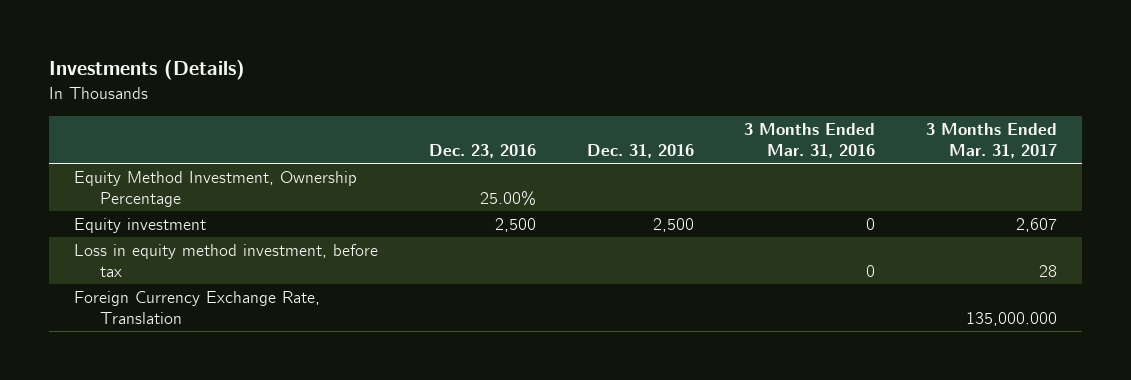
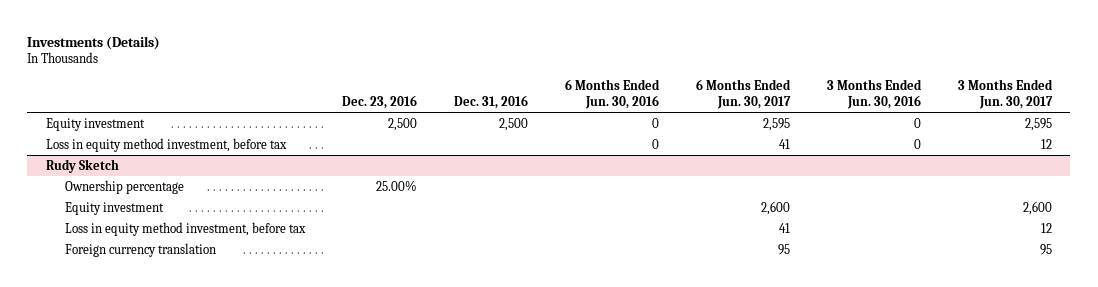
- | Dec. 23, 2016 | Dec. 31, 2016 | 3 Months Ended Mar. 31, 2016 | 3 Months Ended Mar. 31, 2017
+ | Dec. 23, 2016 | Dec. 31, 2016 | 6 Months Ended Jun. 30, 2016 | 6 Months Ended Jun. 30, 2017 | 3 Months Ended Jun. 30, 2016 | 3 Months Ended Jun. 30, 2017
- Equity Method Investment, Ownership Percentage | 25.00% | | |
- Foreign Currency Exchange Rate, Translation | | | | 135,000.000
+ Rudy Sketch
+ Ownership percentage | 25.00% | | | | |
+ Equity investment | | | | 2,600 | | 2,600
+ Loss in equity method investment, before tax | | | | 41 | | 12
+ Foreign currency translation | | | | 95 | | 95

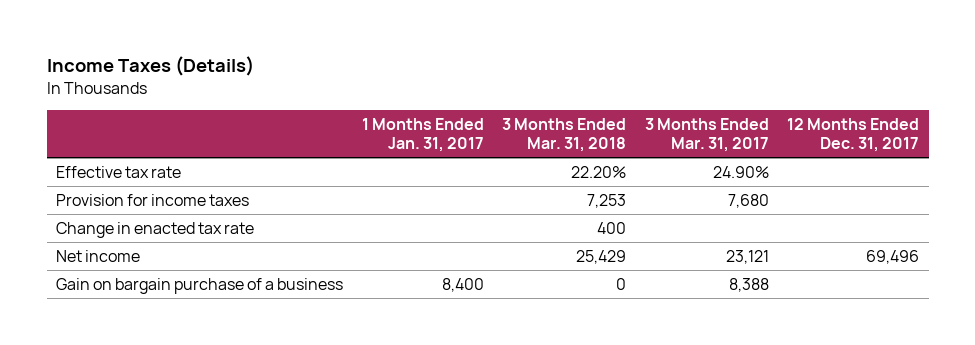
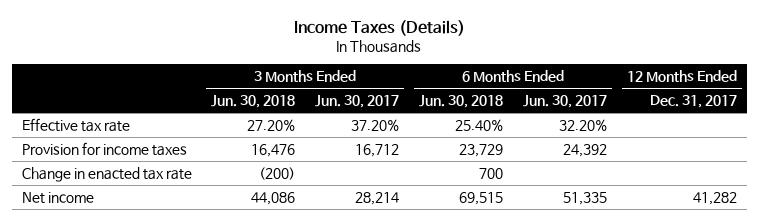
- | 1 Months Ended Jan. 31, 2017 | 3 Months Ended Mar. 31, 2018 | 3 Months Ended Mar. 31, 2017 | 12 Months Ended Dec. 31, 2017
+ | 3 Months Ended Jun. 30, 2018 | 3 Months Ended Jun. 30, 2017 | 6 Months Ended Jun. 30, 2018 | 6 Months Ended Jun. 30, 2017 | 12 Months Ended Dec. 31, 2017
- Net income | | 25,429 | 23,121 | 69,496
- Gain on bargain purchase of a business | 8,400 | 0 | 8,388 |
+ Net income | 44,086 | 28,214 | 69,515 | 51,335 | 41,282

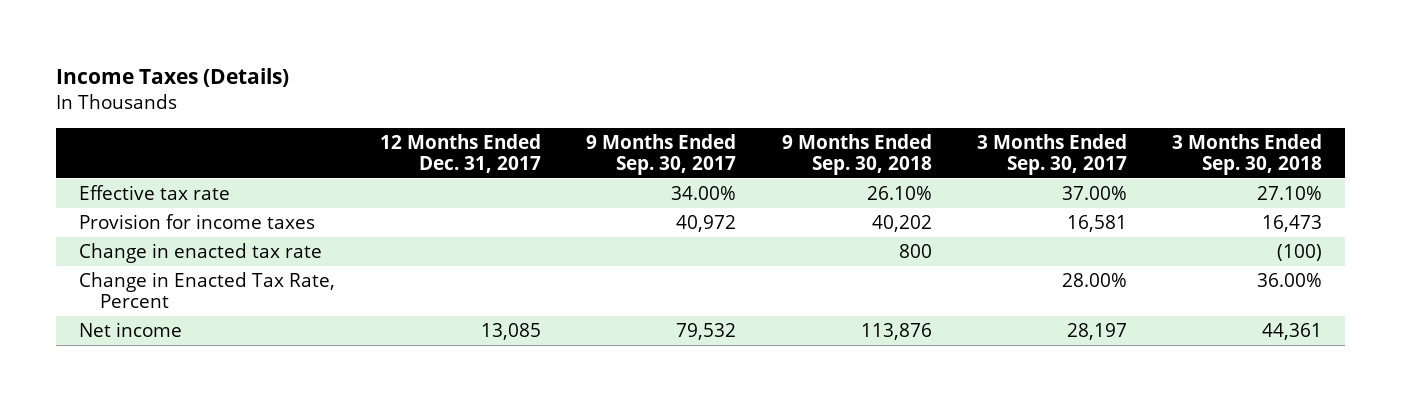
- | 3 Months Ended Jun. 30, 2018 | 3 Months Ended Jun. 30, 2017 | 6 Months Ended Jun. 30, 2018 | 6 Months Ended Jun. 30, 2017 | 12 Months Ended Dec. 31, 2017
+ | 12 Months Ended Dec. 31, 2017 | 9 Months Ended Sep. 30, 2017 | 9 Months Ended Sep. 30, 2018 | 3 Months Ended Sep. 30, 2017 | 3 Months Ended Sep. 30, 2018
- Net income | 44,086 | 28,214 | 69,515 | 51,335 | 41,282
+ Change in Enacted Tax Rate, Percent | | | | 28.00% | 36.00%
+ Net income | 13,085 | 79,532 | 113,876 | 28,197 | 44,361

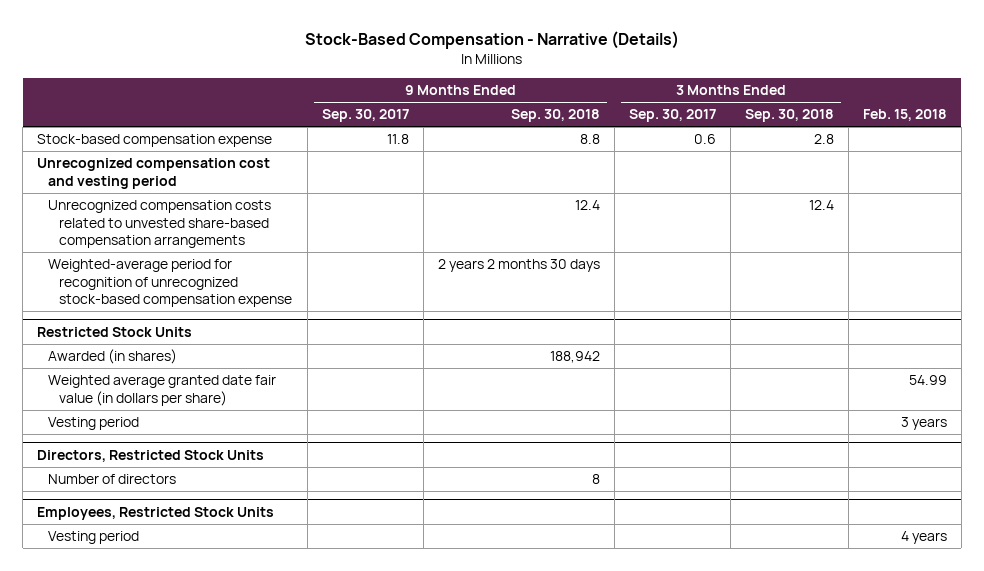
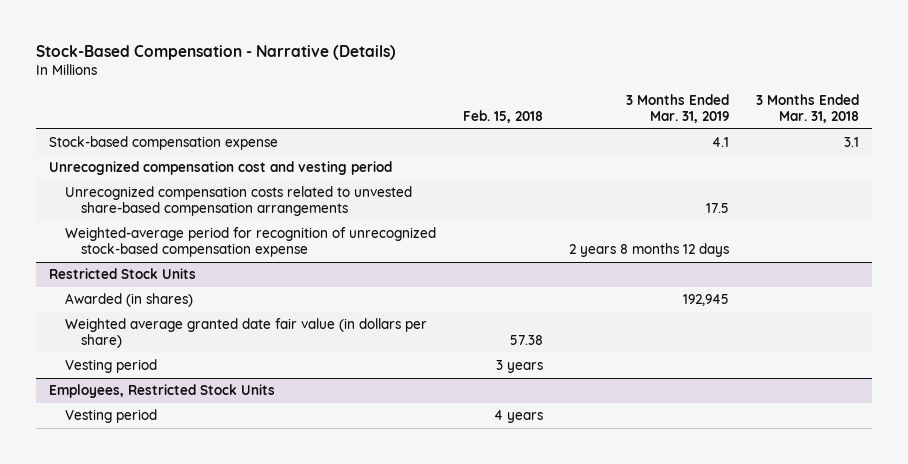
- | 9 Months Ended Sep. 30, 2017 | 9 Months Ended Sep. 30, 2018 | 3 Months Ended Sep. 30, 2017 | 3 Months Ended Sep. 30, 2018 | Feb. 15, 2018
+ | Feb. 15, 2018 | 3 Months Ended Mar. 31, 2019 | 3 Months Ended Mar. 31, 2018
@ Restricted Stock Units
- Weighted average granted date fair value (in dollars per share) | | | | | 54.99
+ Weighted average granted date fair value (in dollars per share) | 57.38 | |
- Directors, Restricted Stock Units
- Number of directors | | 8 | | |

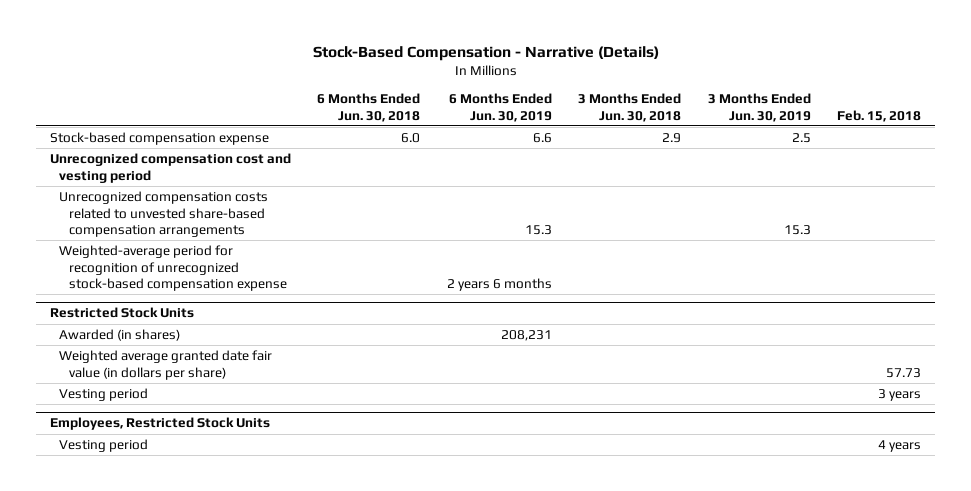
- | Feb. 15, 2018 | 3 Months Ended Mar. 31, 2019 | 3 Months Ended Mar. 31, 2018
+ | 6 Months Ended Jun. 30, 2018 | 6 Months Ended Jun. 30, 2019 | 3 Months Ended Jun. 30, 2018 | 3 Months Ended Jun. 30, 2019 | Feb. 15, 2018
@ Restricted Stock Units
- Weighted average granted date fair value (in dollars per share) | 57.38 | |
+ Weighted average granted date fair value (in dollars per share) | | | | | 57.73

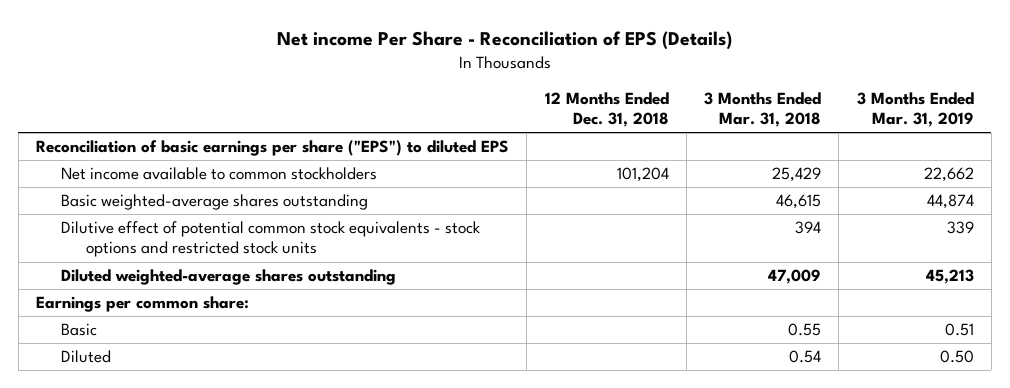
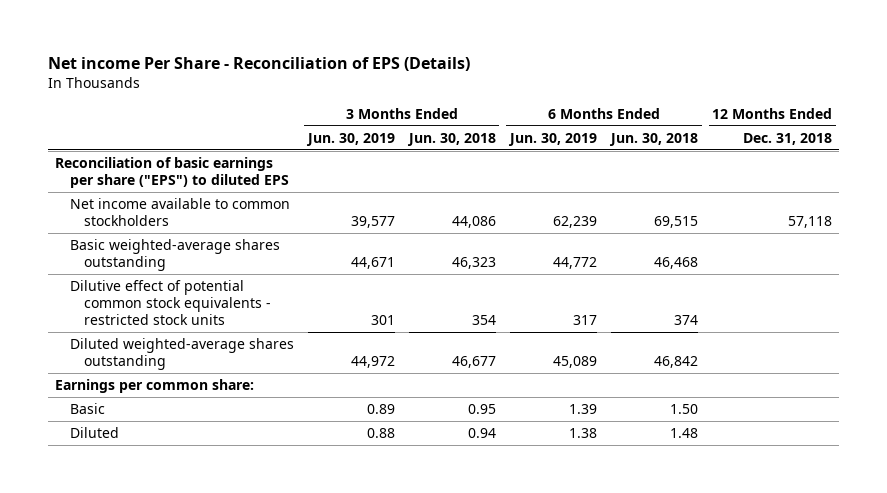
- | 12 Months Ended Dec. 31, 2018 | 3 Months Ended Mar. 31, 2018 | 3 Months Ended Mar. 31, 2019
+ | 3 Months Ended Jun. 30, 2019 | 3 Months Ended Jun. 30, 2018 | 6 Months Ended Jun. 30, 2019 | 6 Months Ended Jun. 30, 2018 | 12 Months Ended Dec. 31, 2018
- Net income available to common stockholders | 101,204 | 25,429 | 22,662
+ Net income available to common stockholders | 39,577 | 44,086 | 62,239 | 69,515 | 57,118
- Dilutive effect of potential common stock equivalents - stock options and restricted stock units | | 394 | 339
+ Dilutive effect of potential common stock equivalents - restricted stock units | 301 | 354 | 317 | 374 |

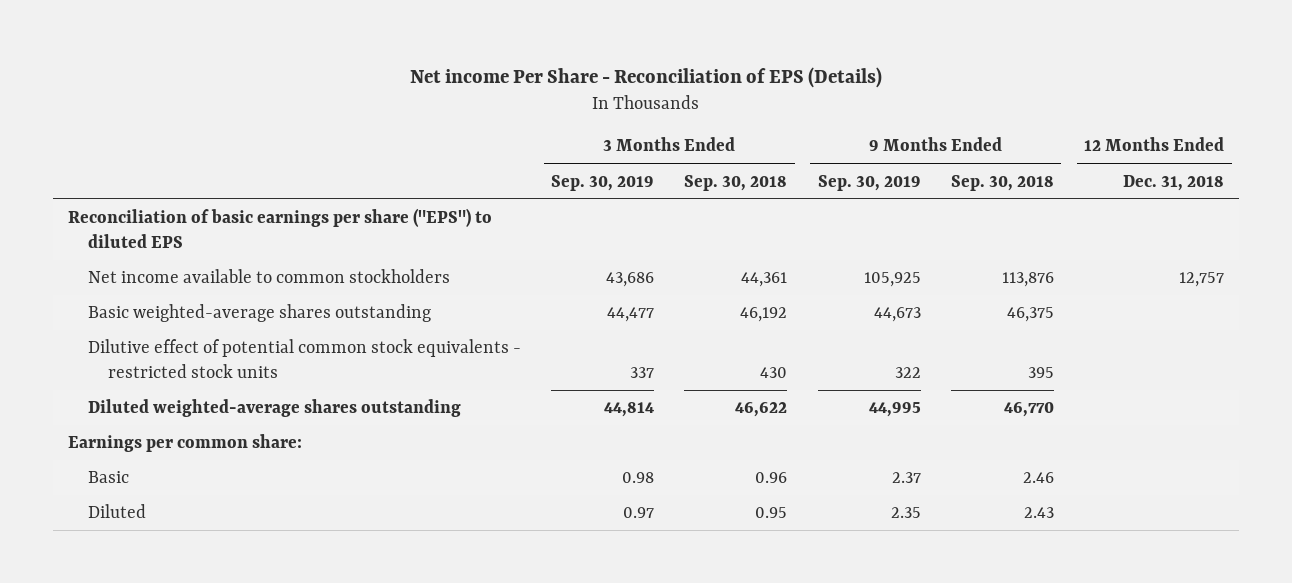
- | 3 Months Ended Jun. 30, 2019 | 3 Months Ended Jun. 30, 2018 | 6 Months Ended Jun. 30, 2019 | 6 Months Ended Jun. 30, 2018 | 12 Months Ended Dec. 31, 2018
+ | 3 Months Ended Sep. 30, 2019 | 3 Months Ended Sep. 30, 2018 | 9 Months Ended Sep. 30, 2019 | 9 Months Ended Sep. 30, 2018 | 12 Months Ended Dec. 31, 2018
- Net income available to common stockholders | 39,577 | 44,086 | 62,239 | 69,515 | 57,118
+ Net income available to common stockholders | 43,686 | 44,361 | 105,925 | 113,876 | 12,757

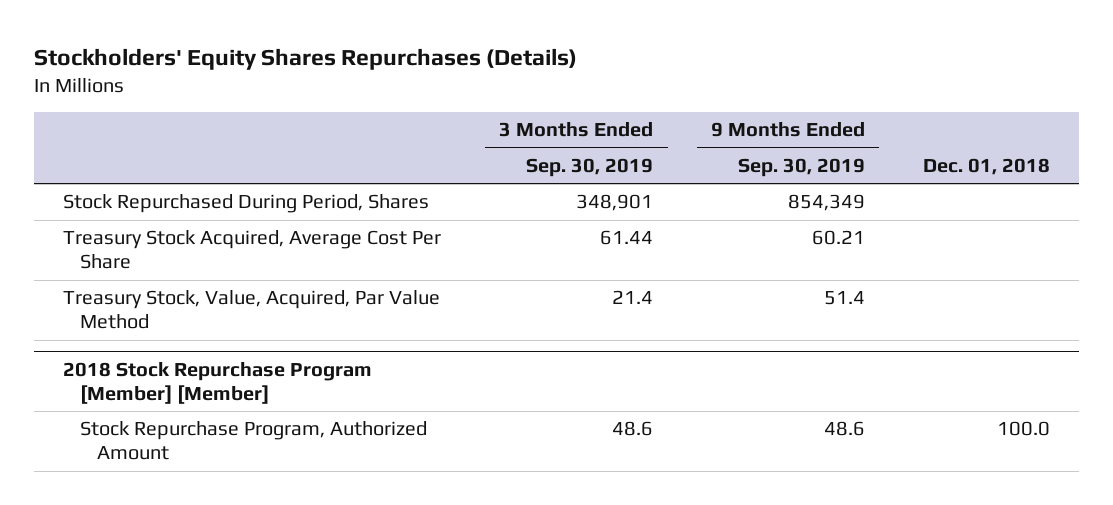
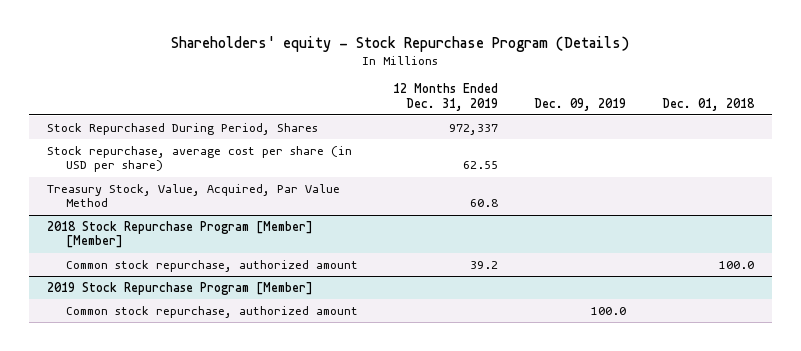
- Stockholders' Equity Shares Repurchases (Details)
+ Shareholders' equity - Stock Repurchase Program (Details)
- | 3 Months Ended Sep. 30, 2019 | 9 Months Ended Sep. 30, 2019 | Dec. 01, 2018
+ | 12 Months Ended Dec. 31, 2019 | Dec. 09, 2019 | Dec. 01, 2018
- Treasury Stock Acquired, Average Cost Per Share | 61.44 | 60.21 |
+ Stock repurchase, average cost per share (in USD per share) | 62.55 | |
@ 2018 Stock Repurchase Program [Member] [Member]
- Stock Repurchase Program, Authorized Amount | 48.6 | 48.6 | 100.0
+ Common stock repurchase, authorized amount | 39.2 | | 100.0
+ 2019 Stock Repurchase Program [Member]
+ Common stock repurchase, authorized amount | | 100.0 |

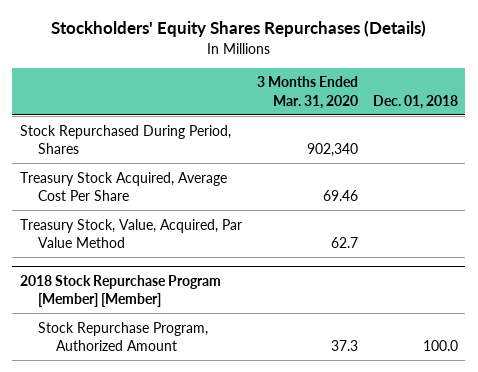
- Shareholders' equity - Stock Repurchase Program (Details)
+ Stockholders' Equity Shares Repurchases (Details)
- | 12 Months Ended Dec. 31, 2019 | Dec. 09, 2019 | Dec. 01, 2018
+ | 3 Months Ended Mar. 31, 2020 | Dec. 01, 2018
- Stock repurchase, average cost per share (in USD per share) | 62.55 | |
+ Treasury Stock Acquired, Average Cost Per Share | 69.46 |
@ 2018 Stock Repurchase Program [Member] [Member]
- Common stock repurchase, authorized amount | 39.2 | | 100.0
- 2019 Stock Repurchase Program [Member]
- Common stock repurchase, authorized amount | | 100.0 |
@ 2018 Stock Repurchase Program [Member] [Member]
+ Stock Repurchase Program, Authorized Amount | 37.3 | 100.0

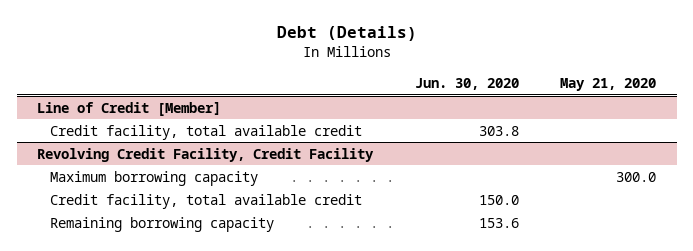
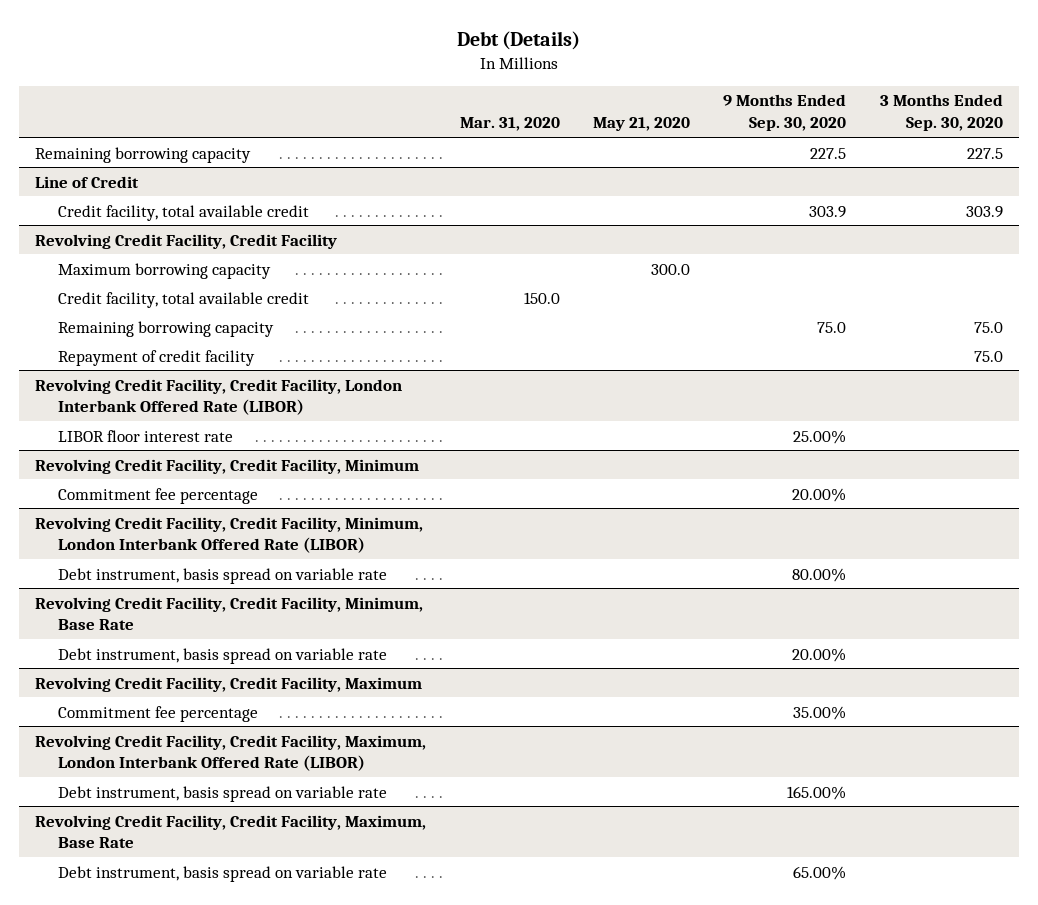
- | Jun. 30, 2020 | May 21, 2020
+ | Mar. 31, 2020 | May 21, 2020 | 9 Months Ended Sep. 30, 2020 | 3 Months Ended Sep. 30, 2020
- Line of Credit [Member]
+ Remaining borrowing capacity | | | 227.5 | 227.5
+ Line of Credit
@ Revolving Credit Facility, Credit Facility
+ Repayment of credit facility | | | | 75.0
+ Revolving Credit Facility, Credit Facility, London Interbank Offered Rate (LIBOR)
+ LIBOR floor interest rate | | | 25.00% |
+ Revolving Credit Facility, Credit Facility, Minimum
+ Commitment fee percentage | | | 20.00% |
+ Revolving Credit Facility, Credit Facility, Minimum, London Interbank Offered Rate (LIBOR)
+ Debt instrument, basis spread on variable rate | | | 80.00% |
+ Revolving Credit Facility, Credit Facility, Minimum, Base Rate
+ Debt instrument, basis spread on variable rate | | | 20.00% |
+ Revolving Credit Facility, Credit Facility, Maximum
+ Commitment fee percentage | | | 35.00% |
+ Revolving Credit Facility, Credit Facility, Maximum, London Interbank Offered Rate (LIBOR)
+ Debt instrument, basis spread on variable rate | | | 165.00% |
+ Revolving Credit Facility, Credit Facility, Maximum, Base Rate
+ Debt instrument, basis spread on variable rate | | | 65.00% |

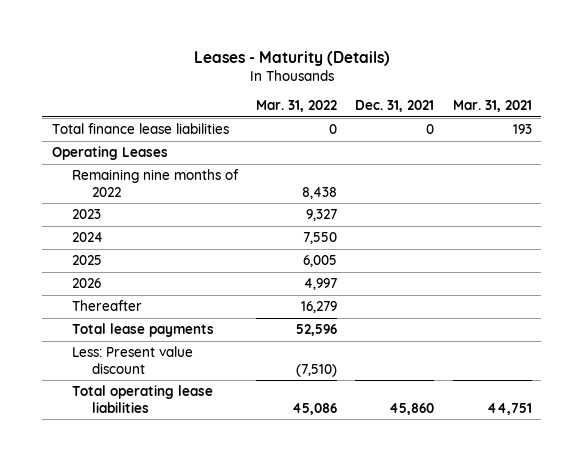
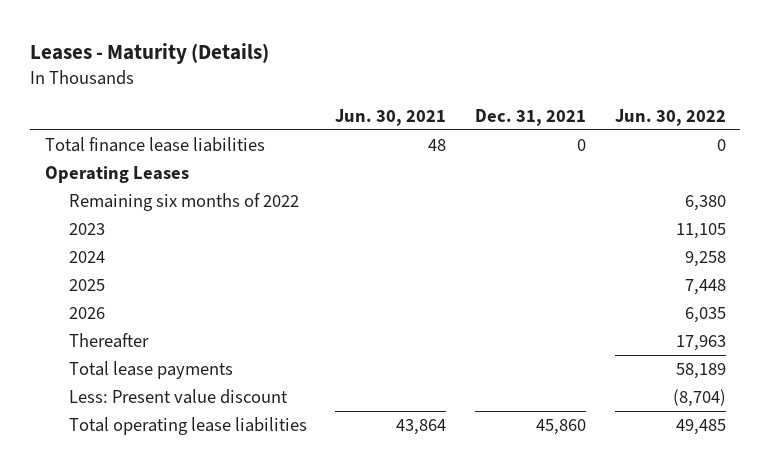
- | Mar. 31, 2022 | Dec. 31, 2021 | Mar. 31, 2021
+ | Jun. 30, 2021 | Dec. 31, 2021 | Jun. 30, 2022
- Remaining nine months of 2022 | 8,438 | |
+ Remaining six months of 2022 | | | 6,380

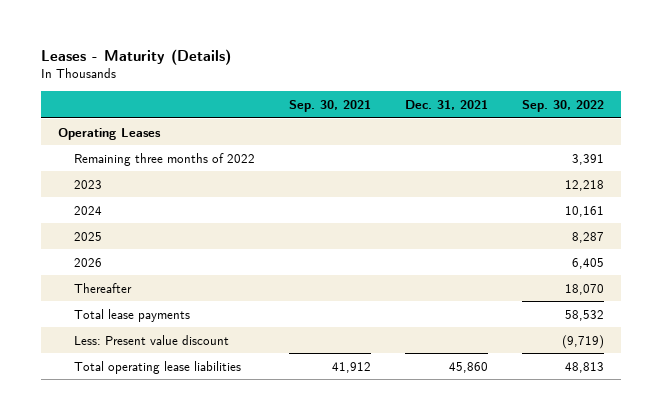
- | Jun. 30, 2021 | Dec. 31, 2021 | Jun. 30, 2022
+ | Sep. 30, 2021 | Dec. 31, 2021 | Sep. 30, 2022
- Total finance lease liabilities | 48 | 0 | 0
- Remaining six months of 2022 | | | 6,380
+ Remaining three months of 2022 | | | 3,391

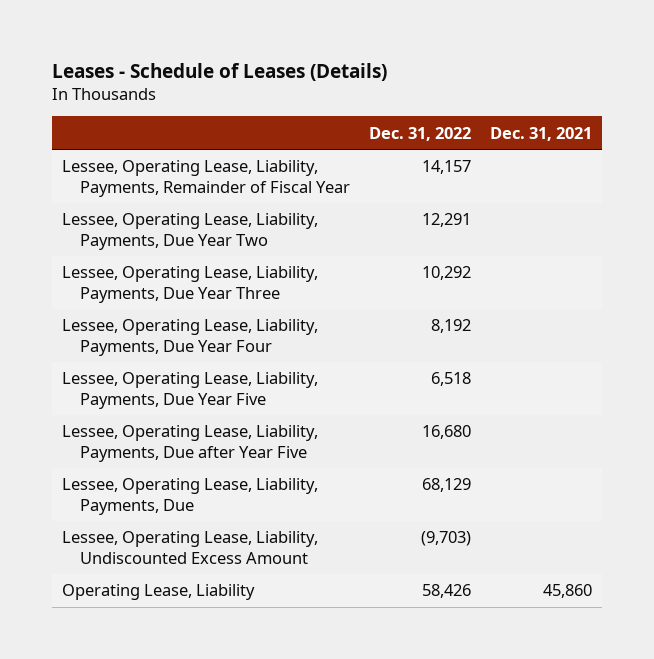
- Leases - Maturity (Details)
+ Leases - Schedule of Leases (Details)
- | Sep. 30, 2021 | Dec. 31, 2021 | Sep. 30, 2022
+ | Dec. 31, 2022 | Dec. 31, 2021
- Operating Leases
- Remaining three months of 2022 | | | 3,391
- 2023 | | | 12,218
- 2024 | | | 10,161
- 2025 | | | 8,287
- 2026 | | | 6,405
- Thereafter | | | 18,070
- Total lease payments | | | 58,532
- Less: Present value discount | | | (9,719)
- Total operating lease liabilities | 41,912 | 45,860 | 48,813
+ Lessee, Operating Lease, Liability, Payments, Remainder of Fiscal Year | 14,157 |
+ Lessee, Operating Lease, Liability, Payments, Due Year Two | 12,291 |
+ Lessee, Operating Lease, Liability, Payments, Due Year Three | 10,292 |
+ Lessee, Operating Lease, Liability, Payments, Due Year Four | 8,192 |
+ Lessee, Operating Lease, Liability, Payments, Due Year Five | 6,518 |
+ Lessee, Operating Lease, Liability, Payments, Due after Year Five | 16,680 |
+ Lessee, Operating Lease, Liability, Payments, Due | 68,129 |
+ Lessee, Operating Lease, Liability, Undiscounted Excess Amount | (9,703) |
+ Operating Lease, Liability | 58,426 | 45,860

